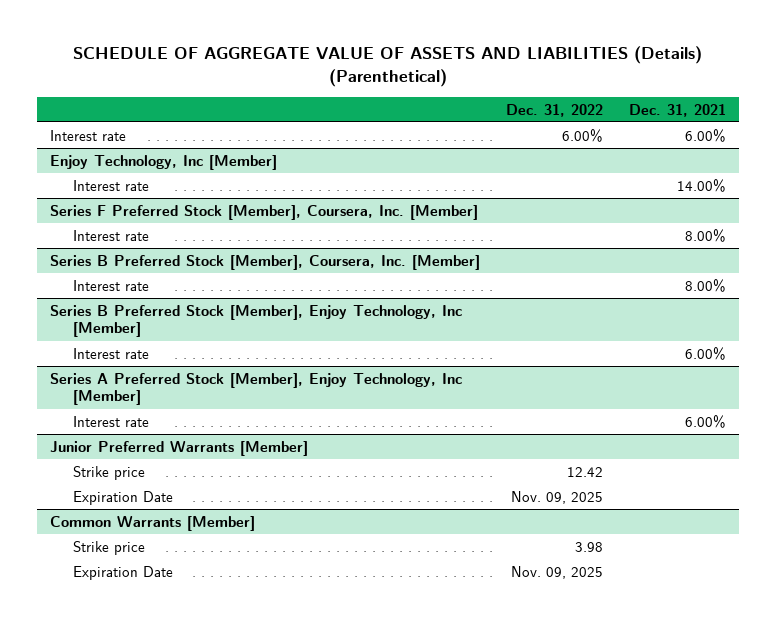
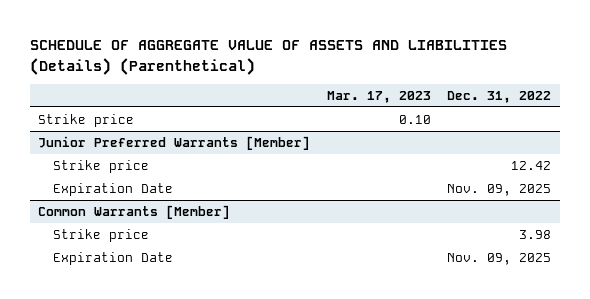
- | Dec. 31, 2022 | Dec. 31, 2021
+ | Mar. 17, 2023 | Dec. 31, 2022
- Interest rate | 6.00% | 6.00%
- Enjoy Technology, Inc [Member]
- Interest rate | | 14.00%
- Series F Preferred Stock [Member], Coursera, Inc. [Member]
- Interest rate | | 8.00%
- Series B Preferred Stock [Member], Coursera, Inc. [Member]
- Interest rate | | 8.00%
- Series B Preferred Stock [Member], Enjoy Technology, Inc [Member]
- Interest rate | | 6.00%
- Series A Preferred Stock [Member], Enjoy Technology, Inc [Member]
- Interest rate | | 6.00%
+ Strike price | 0.10 |

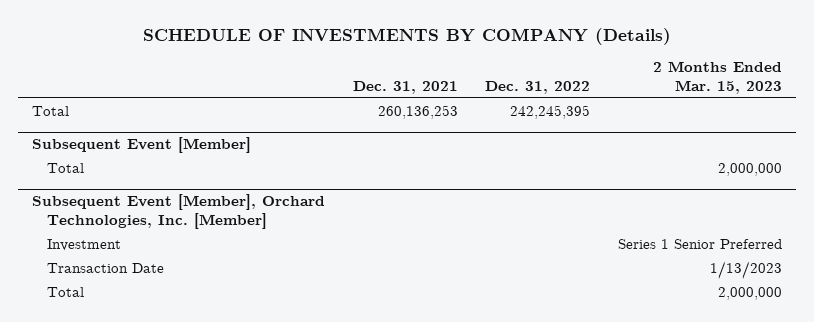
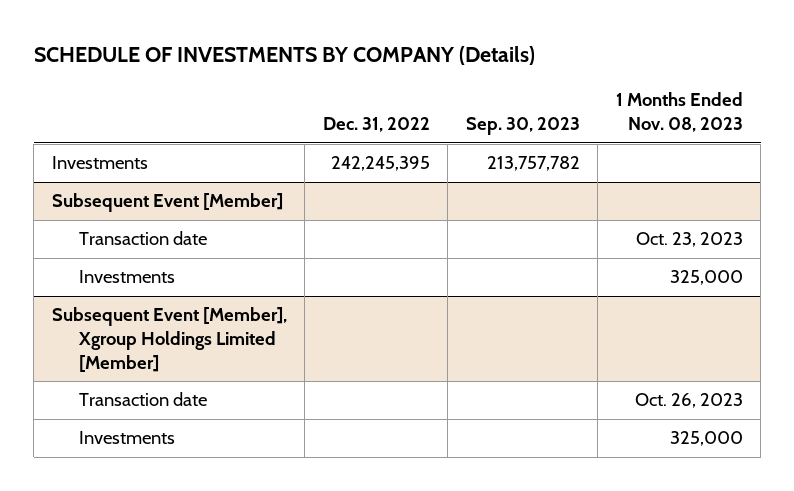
- | Dec. 31, 2021 | Dec. 31, 2022 | 2 Months Ended Mar. 15, 2023
+ | Dec. 31, 2022 | Sep. 30, 2023 | 1 Months Ended Nov. 08, 2023
- Total | 260,136,253 | 242,245,395 |
+ Investments | 242,245,395 | 213,757,782 |
@ Subsequent Event [Member]
- Total | | | 2,000,000
- Subsequent Event [Member], Orchard Technologies, Inc. [Member]
- Investment | | | Series 1 Senior Preferred
- Transaction Date | | | 1/13/2023
- Total | | | 2,000,000
@ Subsequent Event [Member]
+ Transaction date | | | Oct. 23, 2023
+ Investments | | | 325,000
+ Subsequent Event [Member], Xgroup Holdings Limited [Member]
+ Transaction date | | | Oct. 26, 2023
+ Investments | | | 325,000

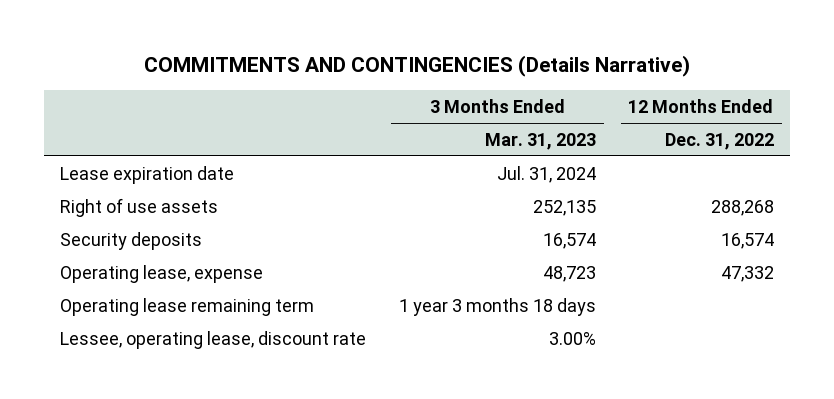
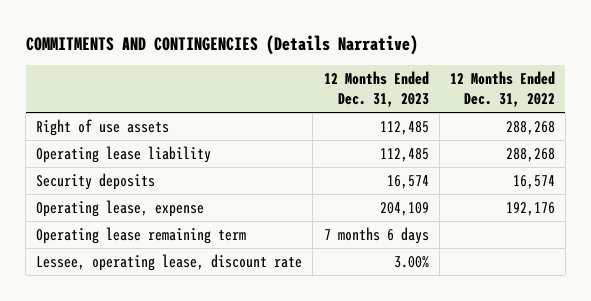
- | 3 Months Ended Mar. 31, 2023 | 12 Months Ended Dec. 31, 2022
+ | 12 Months Ended Dec. 31, 2023 | 12 Months Ended Dec. 31, 2022
- Lease expiration date | Jul. 31, 2024 |
+ Operating lease liability | 112,485 | 288,268
- Operating lease, expense | 48,723 | 47,332
+ Operating lease, expense | 204,109 | 192,176

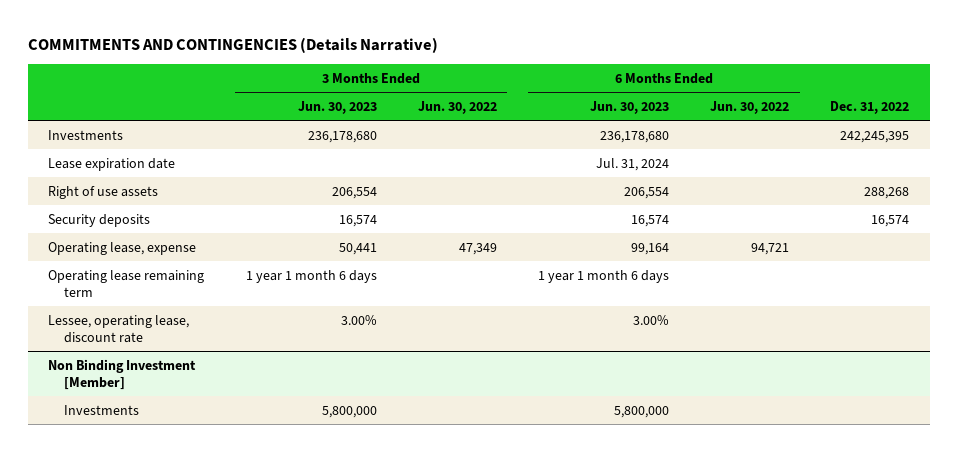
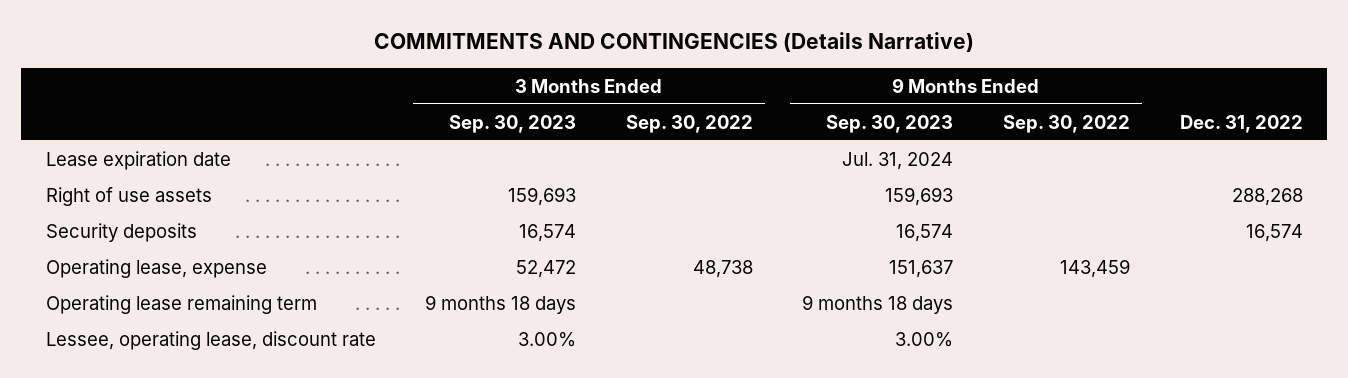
- | 3 Months Ended Jun. 30, 2023 | 3 Months Ended Jun. 30, 2022 | 6 Months Ended Jun. 30, 2023 | 6 Months Ended Jun. 30, 2022 | Dec. 31, 2022
+ | 3 Months Ended Sep. 30, 2023 | 3 Months Ended Sep. 30, 2022 | 9 Months Ended Sep. 30, 2023 | 9 Months Ended Sep. 30, 2022 | Dec. 31, 2022
- Investments | 236,178,680 | | 236,178,680 | | 242,245,395
- Non Binding Investment [Member]
- Investments | 5,800,000 | | 5,800,000 | |

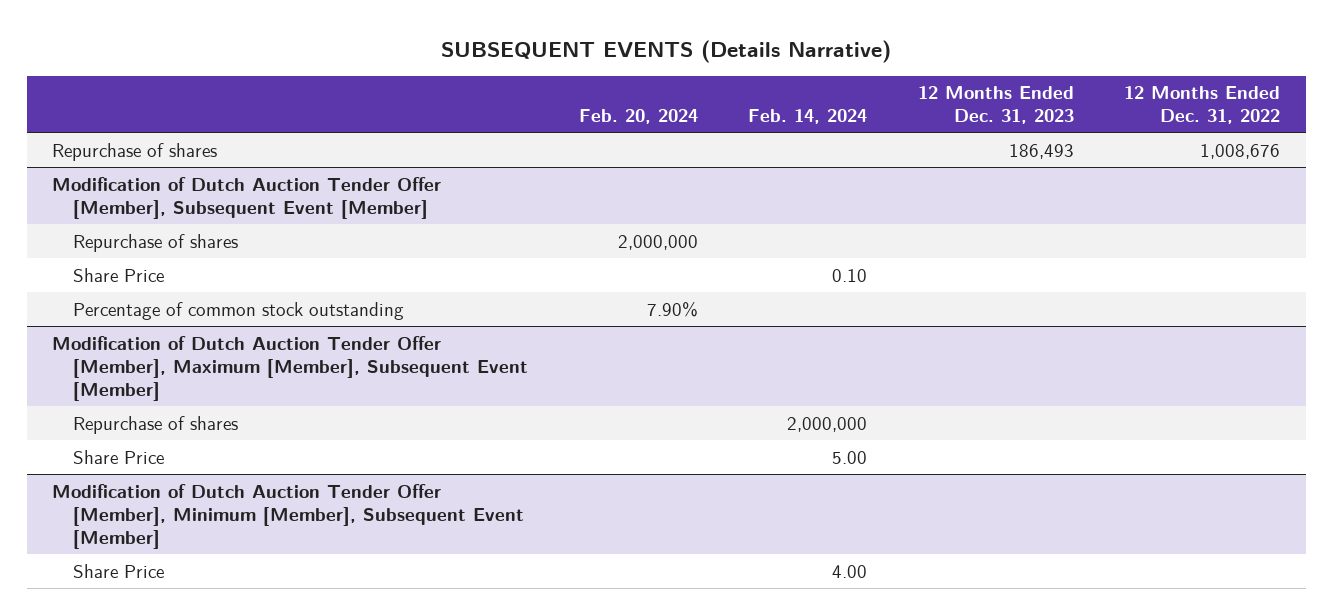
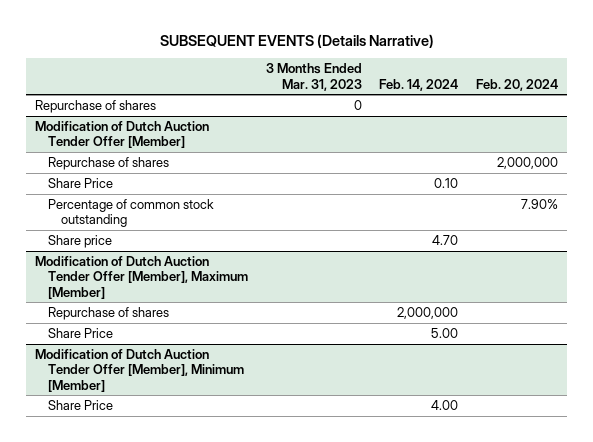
- | Feb. 20, 2024 | Feb. 14, 2024 | 12 Months Ended Dec. 31, 2023 | 12 Months Ended Dec. 31, 2022
+ | 3 Months Ended Mar. 31, 2023 | Feb. 14, 2024 | Feb. 20, 2024
- Modification of Dutch Auction Tender Offer [Member], Subsequent Event [Member]
+ Modification of Dutch Auction Tender Offer [Member]
- Modification of Dutch Auction Tender Offer [Member], Maximum [Member], Subsequent Event [Member]
+ Share price | | 4.70 |
+ Modification of Dutch Auction Tender Offer [Member], Maximum [Member]
- Modification of Dutch Auction Tender Offer [Member], Minimum [Member], Subsequent Event [Member]
+ Modification of Dutch Auction Tender Offer [Member], Minimum [Member]

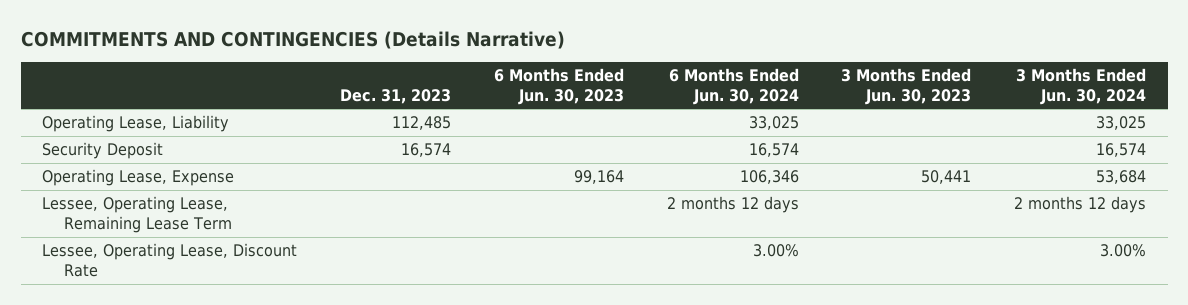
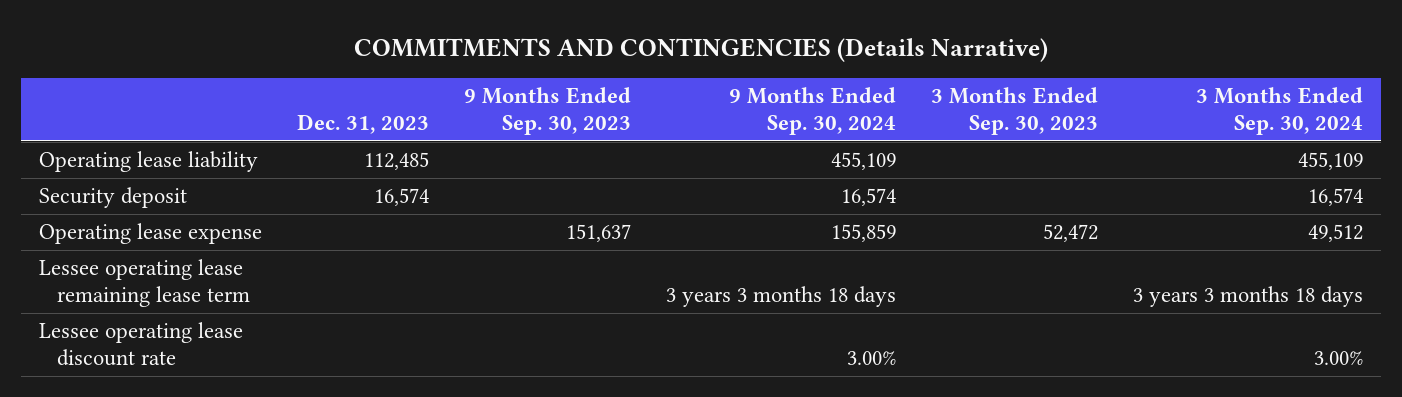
- | Dec. 31, 2023 | 6 Months Ended Jun. 30, 2023 | 6 Months Ended Jun. 30, 2024 | 3 Months Ended Jun. 30, 2023 | 3 Months Ended Jun. 30, 2024
+ | Dec. 31, 2023 | 9 Months Ended Sep. 30, 2023 | 9 Months Ended Sep. 30, 2024 | 3 Months Ended Sep. 30, 2023 | 3 Months Ended Sep. 30, 2024
- Operating Lease, Liability | 112,485 | | 33,025 | | 33,025
- Security Deposit | 16,574 | | 16,574 | | 16,574
- Operating Lease, Expense | | 99,164 | 106,346 | 50,441 | 53,684
- Lessee, Operating Lease, Remaining Lease Term | | | 2 months 12 days | | 2 months 12 days
- Lessee, Operating Lease, Discount Rate | | | 3.00% | | 3.00%
+ Operating lease liability | 112,485 | | 455,109 | | 455,109
+ Security deposit | 16,574 | | 16,574 | | 16,574
+ Operating lease expense | | 151,637 | 155,859 | 52,472 | 49,512
+ Lessee operating lease remaining lease term | | | 3 years 3 months 18 days | | 3 years 3 months 18 days
+ Lessee operating lease discount rate | | | 3.00% | | 3.00%

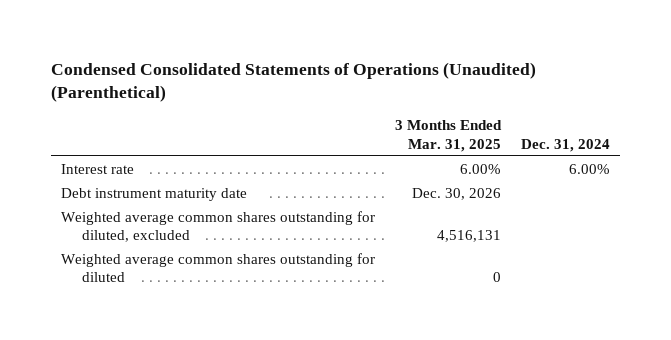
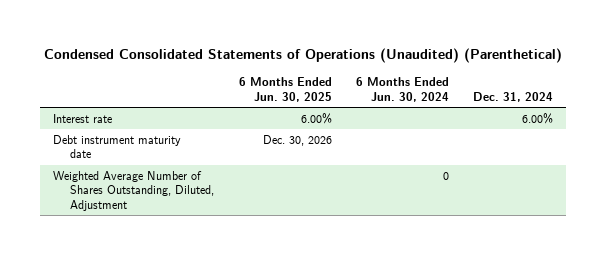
- | 3 Months Ended Mar. 31, 2025 | Dec. 31, 2024
+ | 6 Months Ended Jun. 30, 2025 | 6 Months Ended Jun. 30, 2024 | Dec. 31, 2024
- Weighted average common shares outstanding for diluted, excluded | 4,516,131 |
- Weighted average common shares outstanding for diluted | 0 |
+ Weighted Average Number of Shares Outstanding, Diluted, Adjustment | | 0 |

